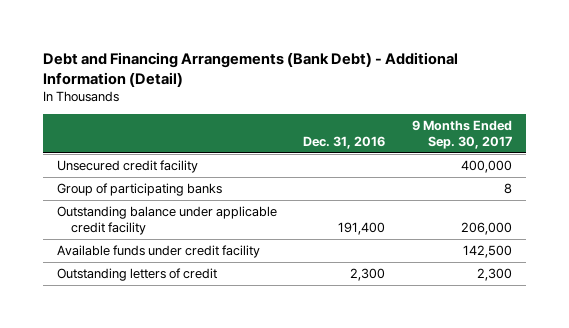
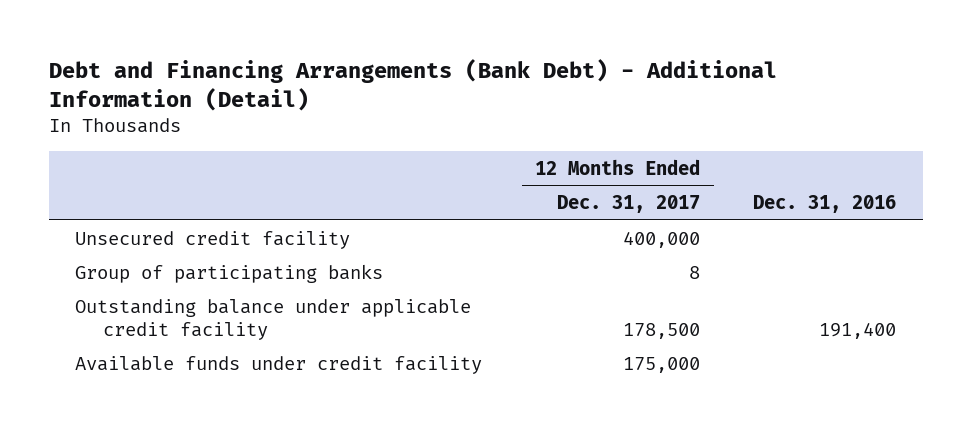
- | Dec. 31, 2016 | 9 Months Ended Sep. 30, 2017
+ | 12 Months Ended Dec. 31, 2017 | Dec. 31, 2016
- Outstanding letters of credit | 2,300 | 2,300

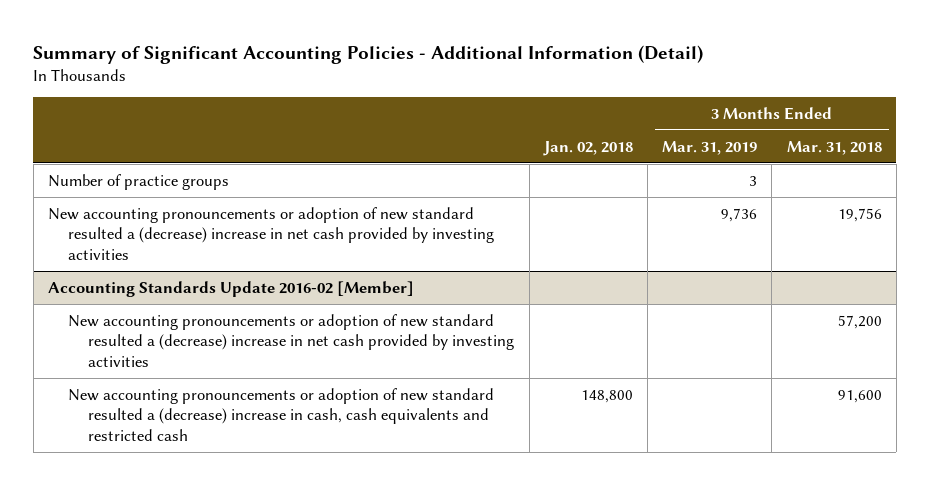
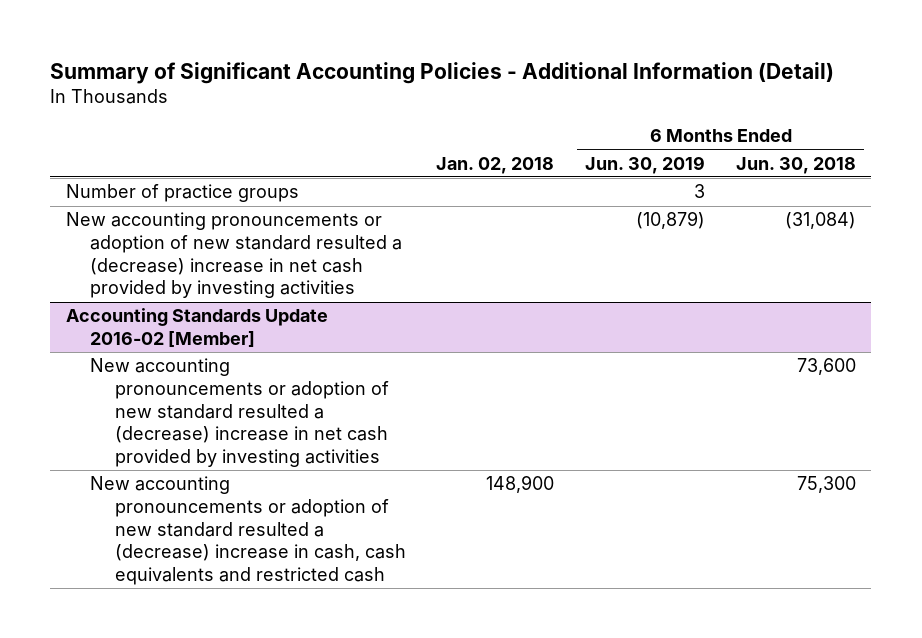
- | Jan. 02, 2018 | 3 Months Ended Mar. 31, 2019 | 3 Months Ended Mar. 31, 2018
+ | Jan. 02, 2018 | 6 Months Ended Jun. 30, 2019 | 6 Months Ended Jun. 30, 2018
@ Accounting Standards Update 2016-02 [Member]
- New accounting pronouncements or adoption of new standard resulted a (decrease) increase in cash, cash equivalents and restricted cash | 148,800 | | 91,600
+ New accounting pronouncements or adoption of new standard resulted a (decrease) increase in cash, cash equivalents and restricted cash | 148,900 | | 75,300

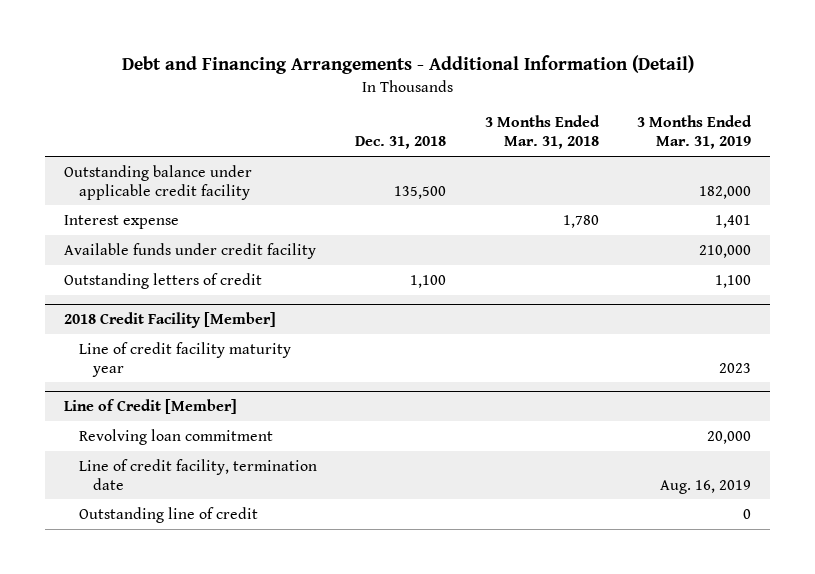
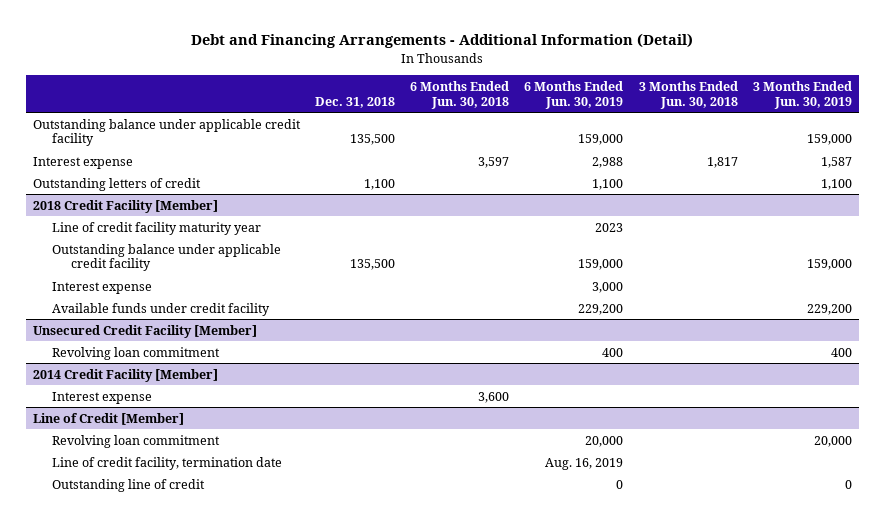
- | Dec. 31, 2018 | 3 Months Ended Mar. 31, 2018 | 3 Months Ended Mar. 31, 2019
+ | Dec. 31, 2018 | 6 Months Ended Jun. 30, 2018 | 6 Months Ended Jun. 30, 2019 | 3 Months Ended Jun. 30, 2018 | 3 Months Ended Jun. 30, 2019
- Available funds under credit facility | | | 210,000
@ 2018 Credit Facility [Member]
+ Outstanding balance under applicable credit facility | 135,500 | | 159,000 | | 159,000
+ Interest expense | | | 3,000 | |
+ Available funds under credit facility | | | 229,200 | | 229,200
+ Unsecured Credit Facility [Member]
+ Revolving loan commitment | | | 400 | | 400
+ 2014 Credit Facility [Member]
+ Interest expense | | 3,600 | | |

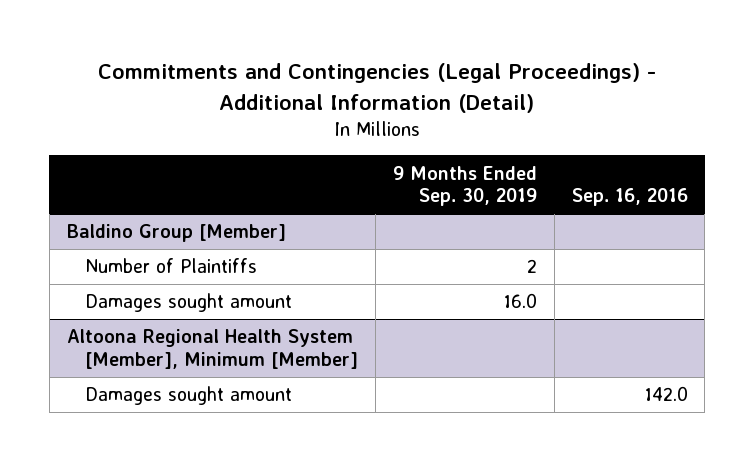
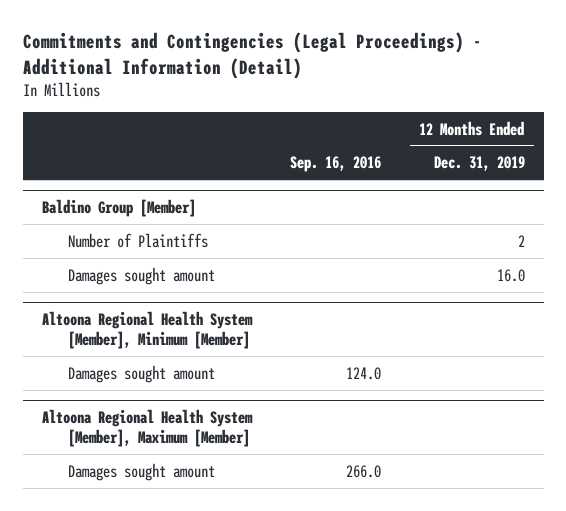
- | 9 Months Ended Sep. 30, 2019 | Sep. 16, 2016
+ | Sep. 16, 2016 | 12 Months Ended Dec. 31, 2019
@ Altoona Regional Health System [Member], Minimum [Member]
- Damages sought amount | | 142.0
+ Damages sought amount | 124.0 |
+ Altoona Regional Health System [Member], Maximum [Member]
+ Damages sought amount | 266.0 |

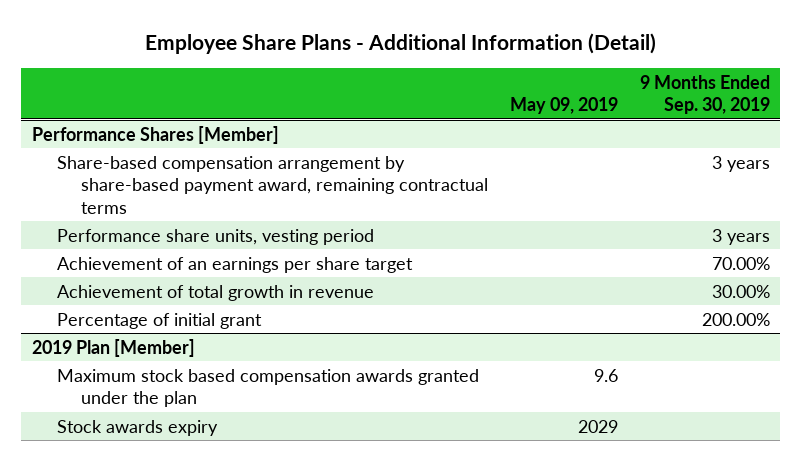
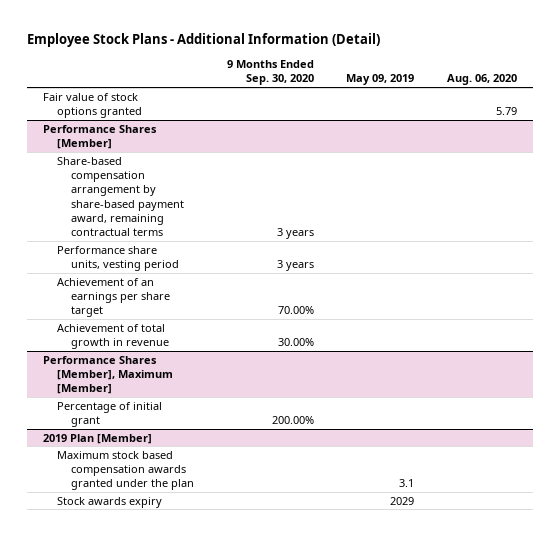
- Employee Share Plans - Additional Information (Detail)
+ Employee Stock Plans - Additional Information (Detail)
- | May 09, 2019 | 9 Months Ended Sep. 30, 2019
+ | 9 Months Ended Sep. 30, 2020 | May 09, 2019 | Aug. 06, 2020
+ Fair value of stock options granted | | | 5.79
@ Performance Shares [Member]
- Percentage of initial grant | | 200.00%
+ Performance Shares [Member], Maximum [Member]
+ Percentage of initial grant | 200.00% | |
@ 2019 Plan [Member]
- Maximum stock based compensation awards granted under the plan | 9.6 |
+ Maximum stock based compensation awards granted under the plan | | 3.1 |

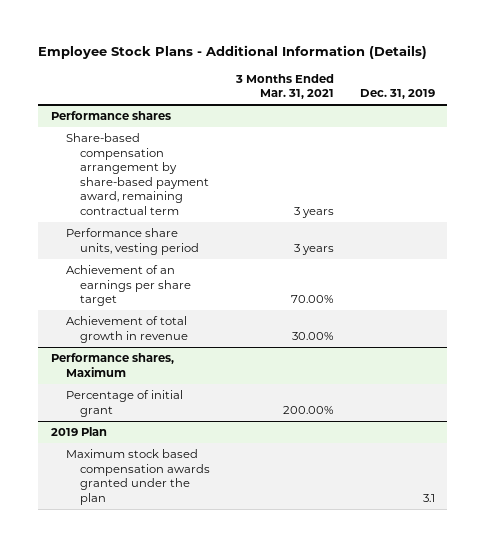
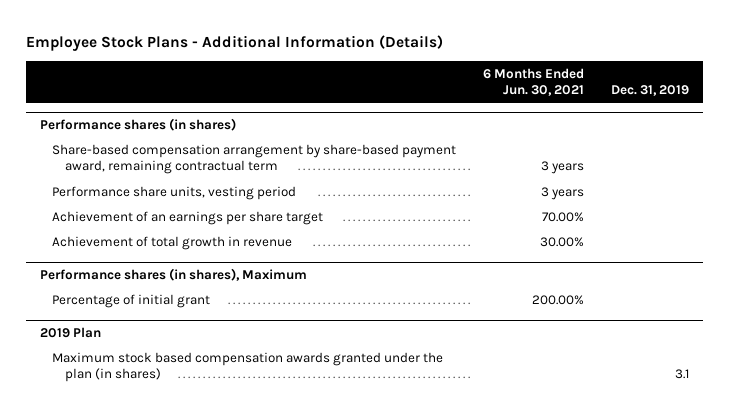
- | 3 Months Ended Mar. 31, 2021 | Dec. 31, 2019
+ | 6 Months Ended Jun. 30, 2021 | Dec. 31, 2019
- Performance shares
+ Performance shares (in shares)
- Performance shares, Maximum
+ Performance shares (in shares), Maximum
@ 2019 Plan
- Maximum stock based compensation awards granted under the plan | | 3.1
+ Maximum stock based compensation awards granted under the plan (in shares) | | 3.1

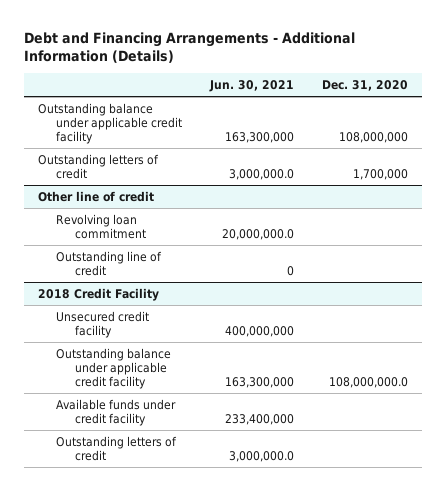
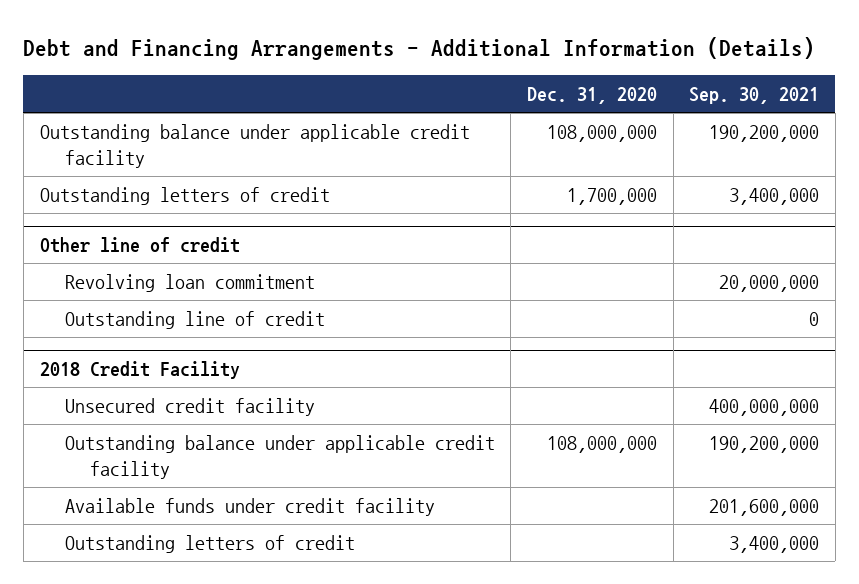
- | Jun. 30, 2021 | Dec. 31, 2020
+ | Dec. 31, 2020 | Sep. 30, 2021
@ 2018 Credit Facility
- Outstanding balance under applicable credit facility | 163,300,000 | 108,000,000.0
+ Outstanding balance under applicable credit facility | 108,000,000 | 190,200,000

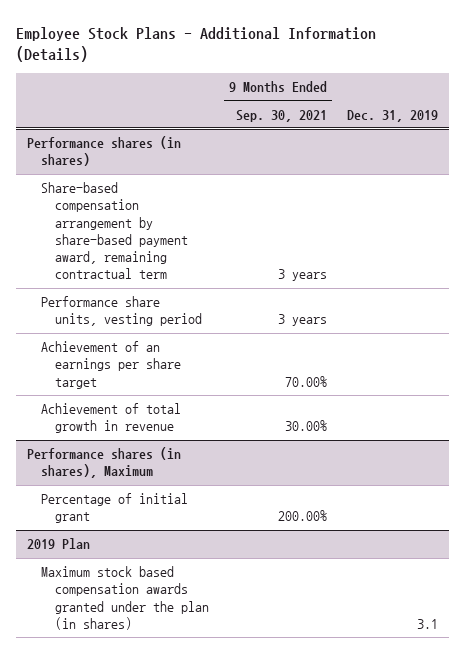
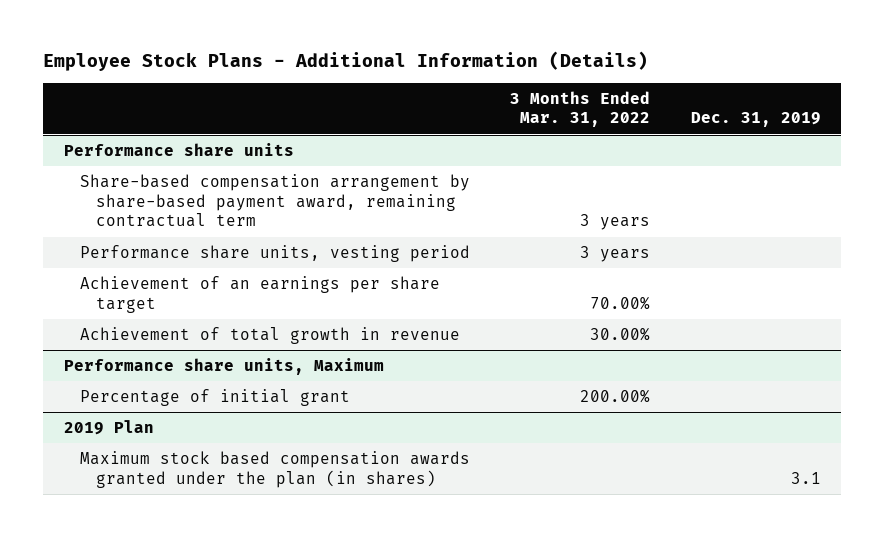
- | 9 Months Ended Sep. 30, 2021 | Dec. 31, 2019
+ | 3 Months Ended Mar. 31, 2022 | Dec. 31, 2019
- Performance shares (in shares)
+ Performance share units
- Performance shares (in shares), Maximum
- Percentage of initial grant | 200.00% |
+ Performance share units, Maximum
+ Percentage of initial grant | 200.00% |

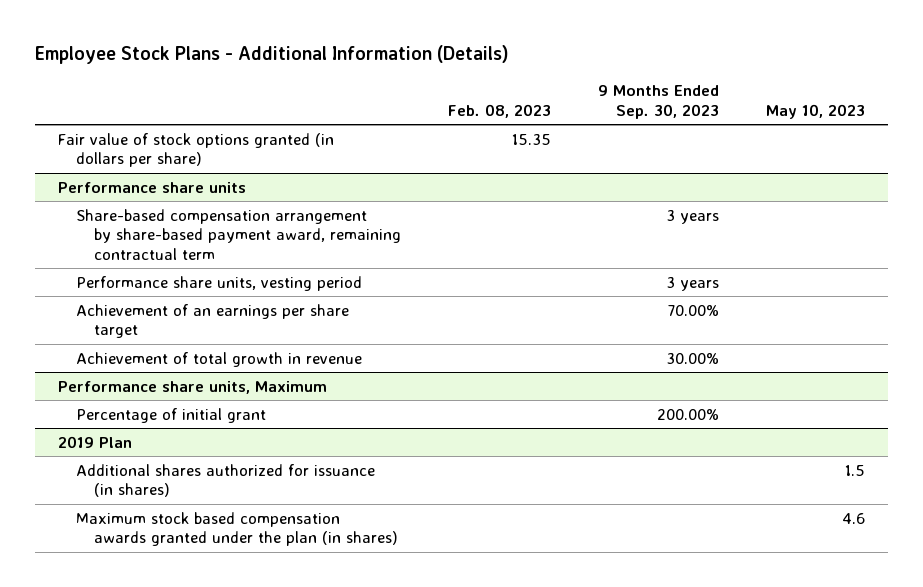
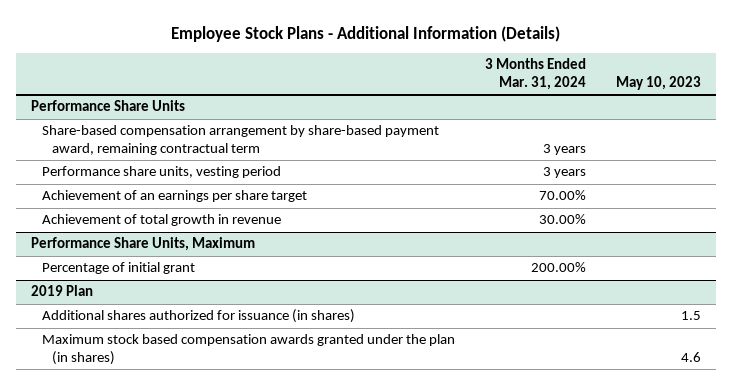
- | Feb. 08, 2023 | 9 Months Ended Sep. 30, 2023 | May 10, 2023
+ | 3 Months Ended Mar. 31, 2024 | May 10, 2023
- Fair value of stock options granted (in dollars per share) | 15.35 | |
- Performance share units
+ Performance Share Units
- Performance share units, Maximum
+ Performance Share Units, Maximum

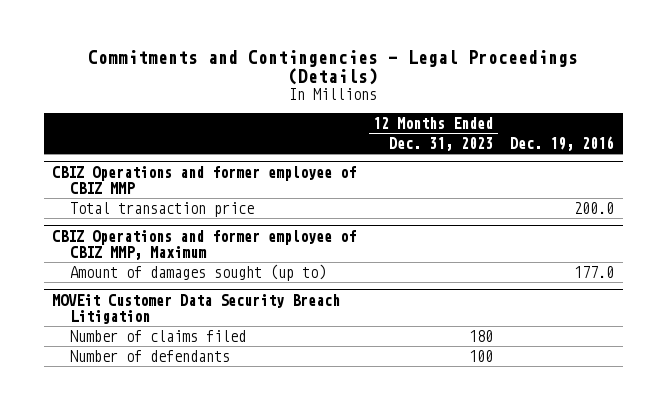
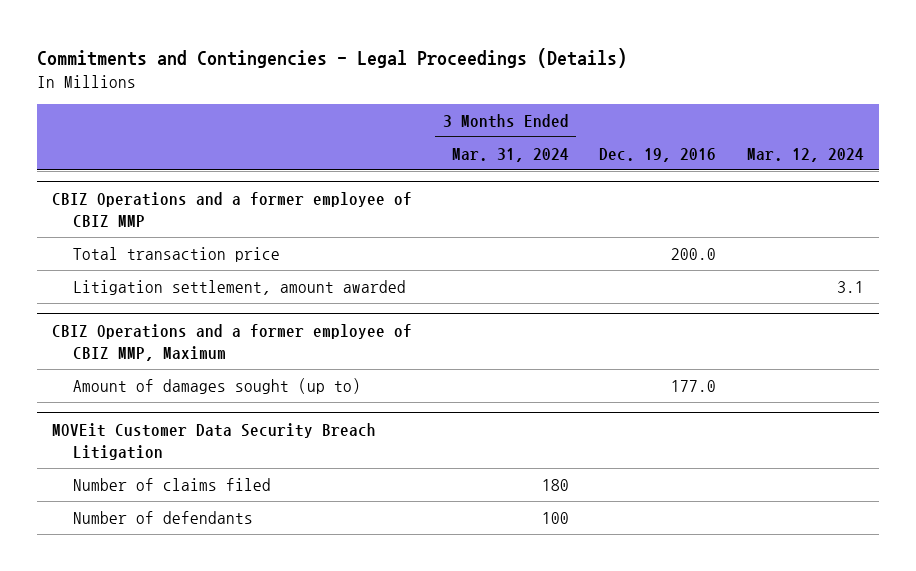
- | 12 Months Ended Dec. 31, 2023 | Dec. 19, 2016
+ | 3 Months Ended Mar. 31, 2024 | Dec. 19, 2016 | Mar. 12, 2024
- CBIZ Operations and former employee of CBIZ MMP
+ CBIZ Operations and a former employee of CBIZ MMP
- CBIZ Operations and former employee of CBIZ MMP, Maximum
+ Litigation settlement, amount awarded | | | 3.1
+ CBIZ Operations and a former employee of CBIZ MMP, Maximum

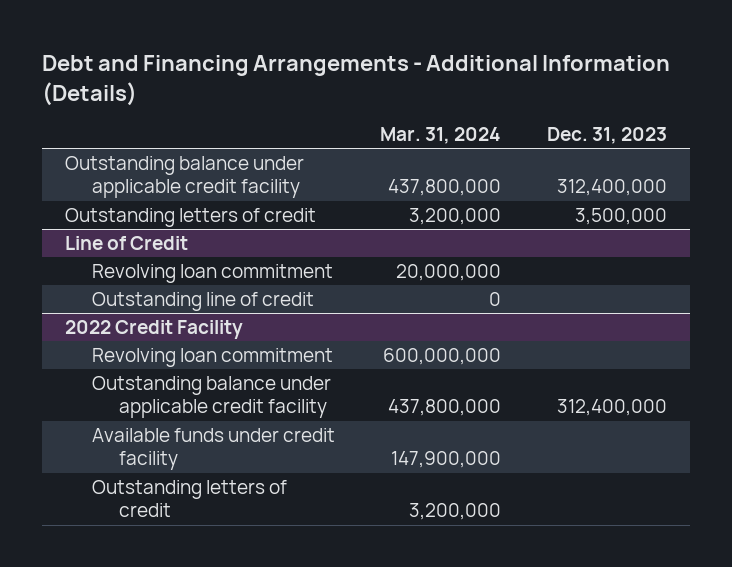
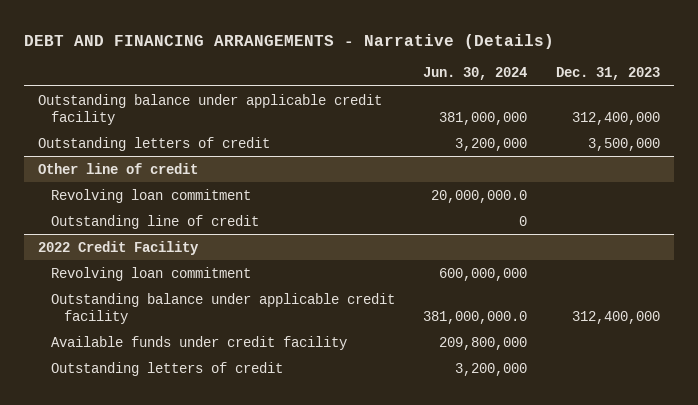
- Debt and Financing Arrangements - Additional Information (Details)
+ DEBT AND FINANCING ARRANGEMENTS - Narrative (Details)
- | Mar. 31, 2024 | Dec. 31, 2023
+ | Jun. 30, 2024 | Dec. 31, 2023
- Line of Credit
+ Other line of credit

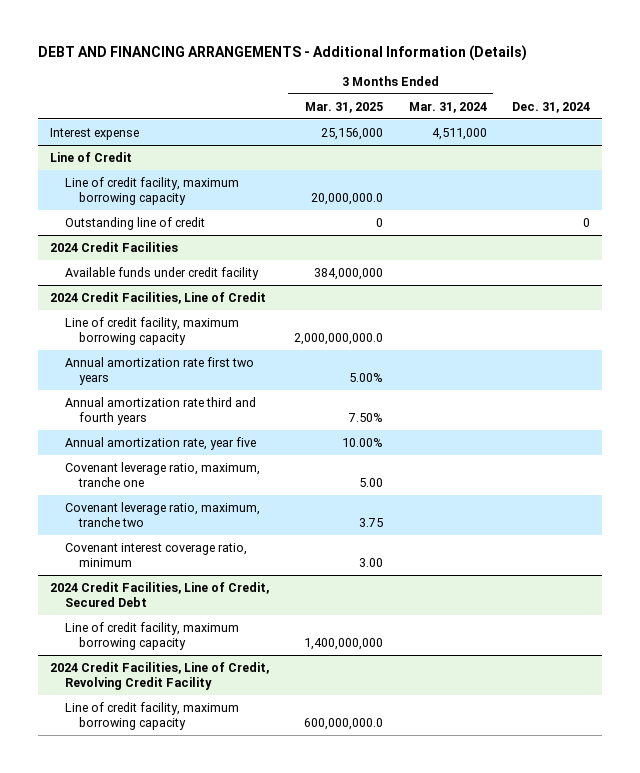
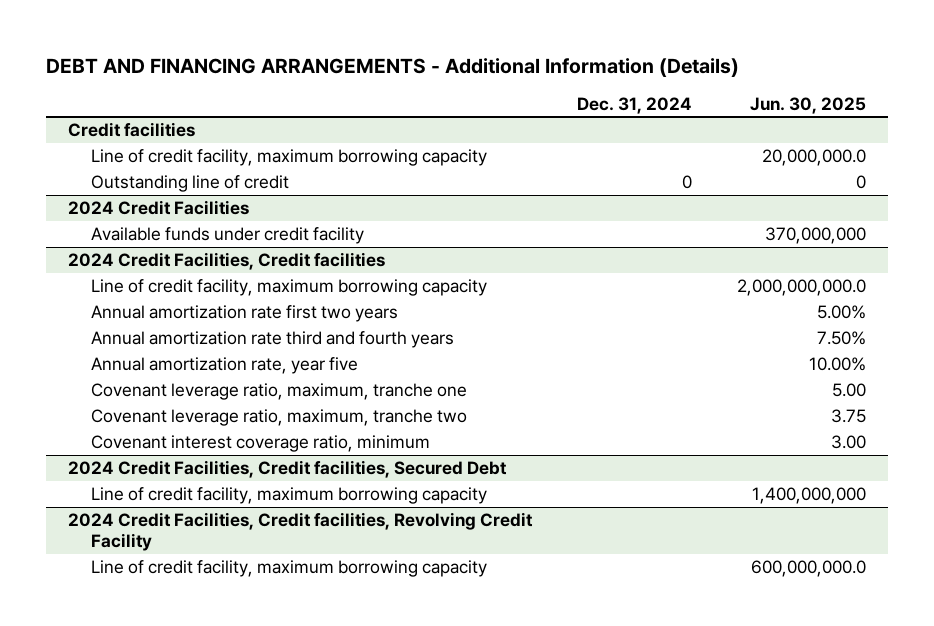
- | 3 Months Ended Mar. 31, 2025 | 3 Months Ended Mar. 31, 2024 | Dec. 31, 2024
+ | Dec. 31, 2024 | Jun. 30, 2025
- Interest expense | 25,156,000 | 4,511,000 |
- Line of Credit
+ Credit facilities
- 2024 Credit Facilities, Line of Credit
+ 2024 Credit Facilities, Credit facilities
- 2024 Credit Facilities, Line of Credit, Secured Debt
+ 2024 Credit Facilities, Credit facilities, Secured Debt
- 2024 Credit Facilities, Line of Credit, Revolving Credit Facility
+ 2024 Credit Facilities, Credit facilities, Revolving Credit Facility

